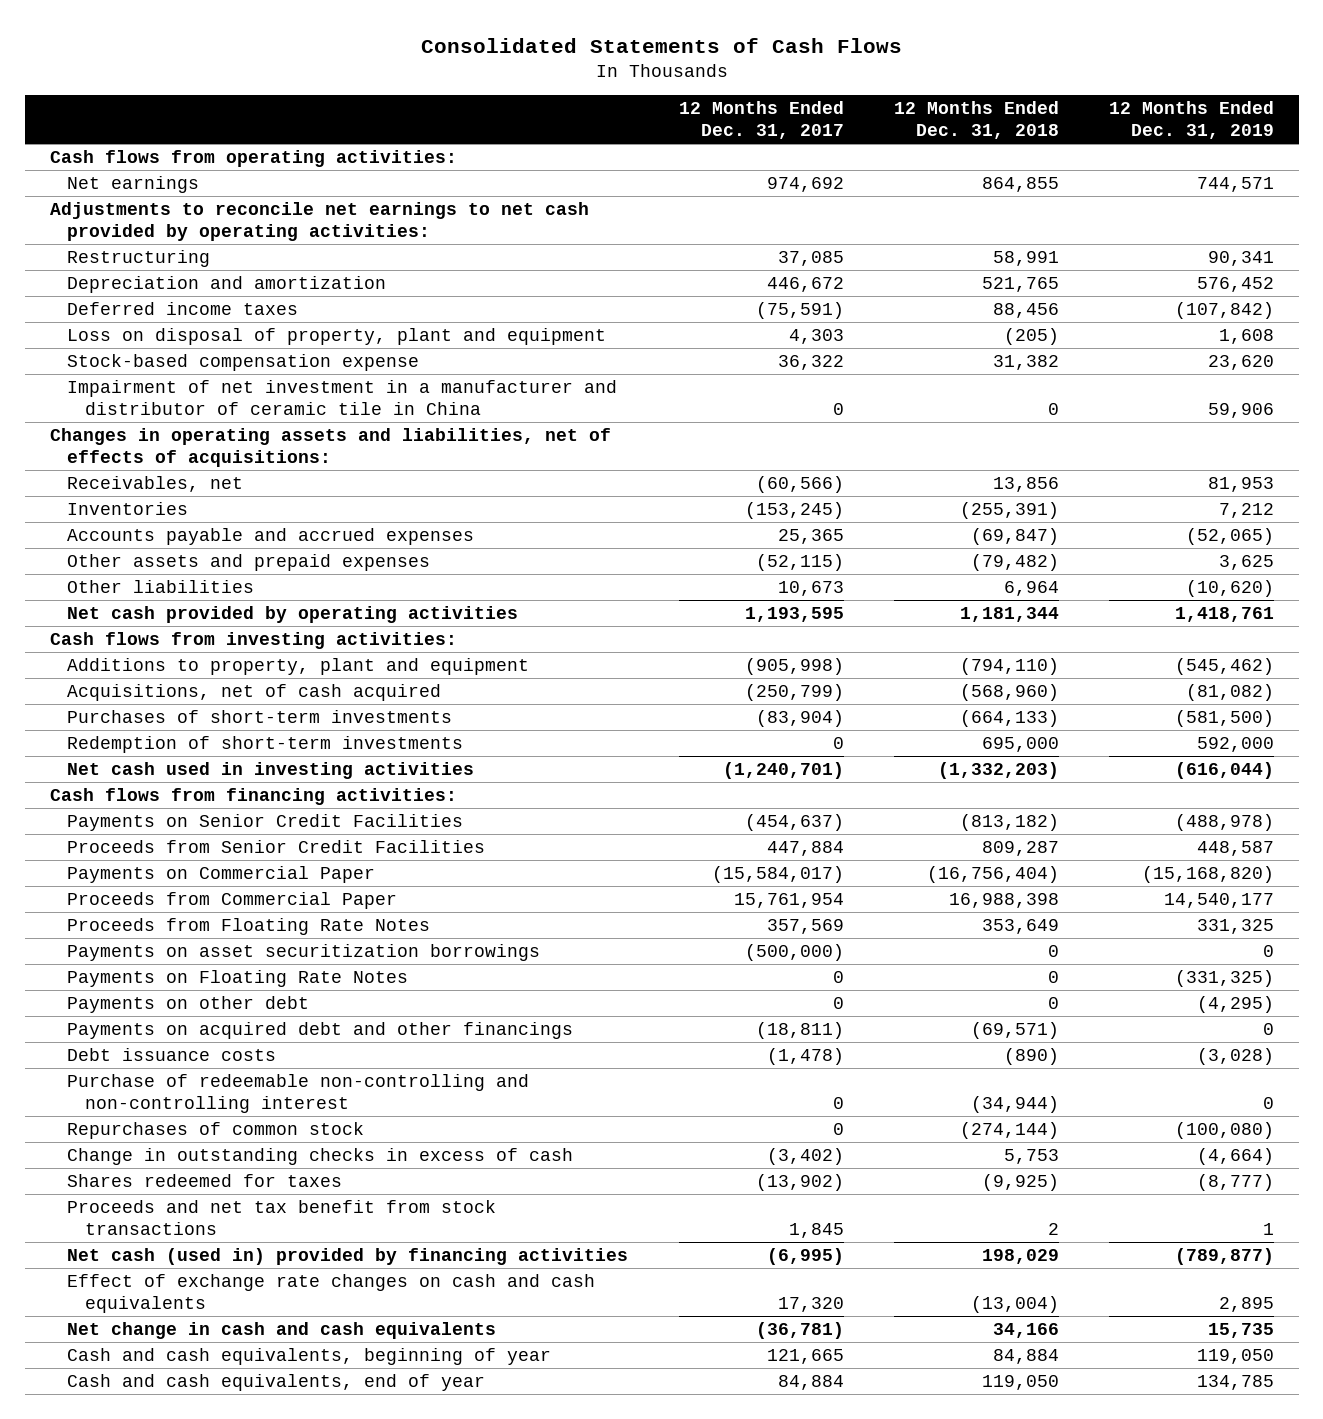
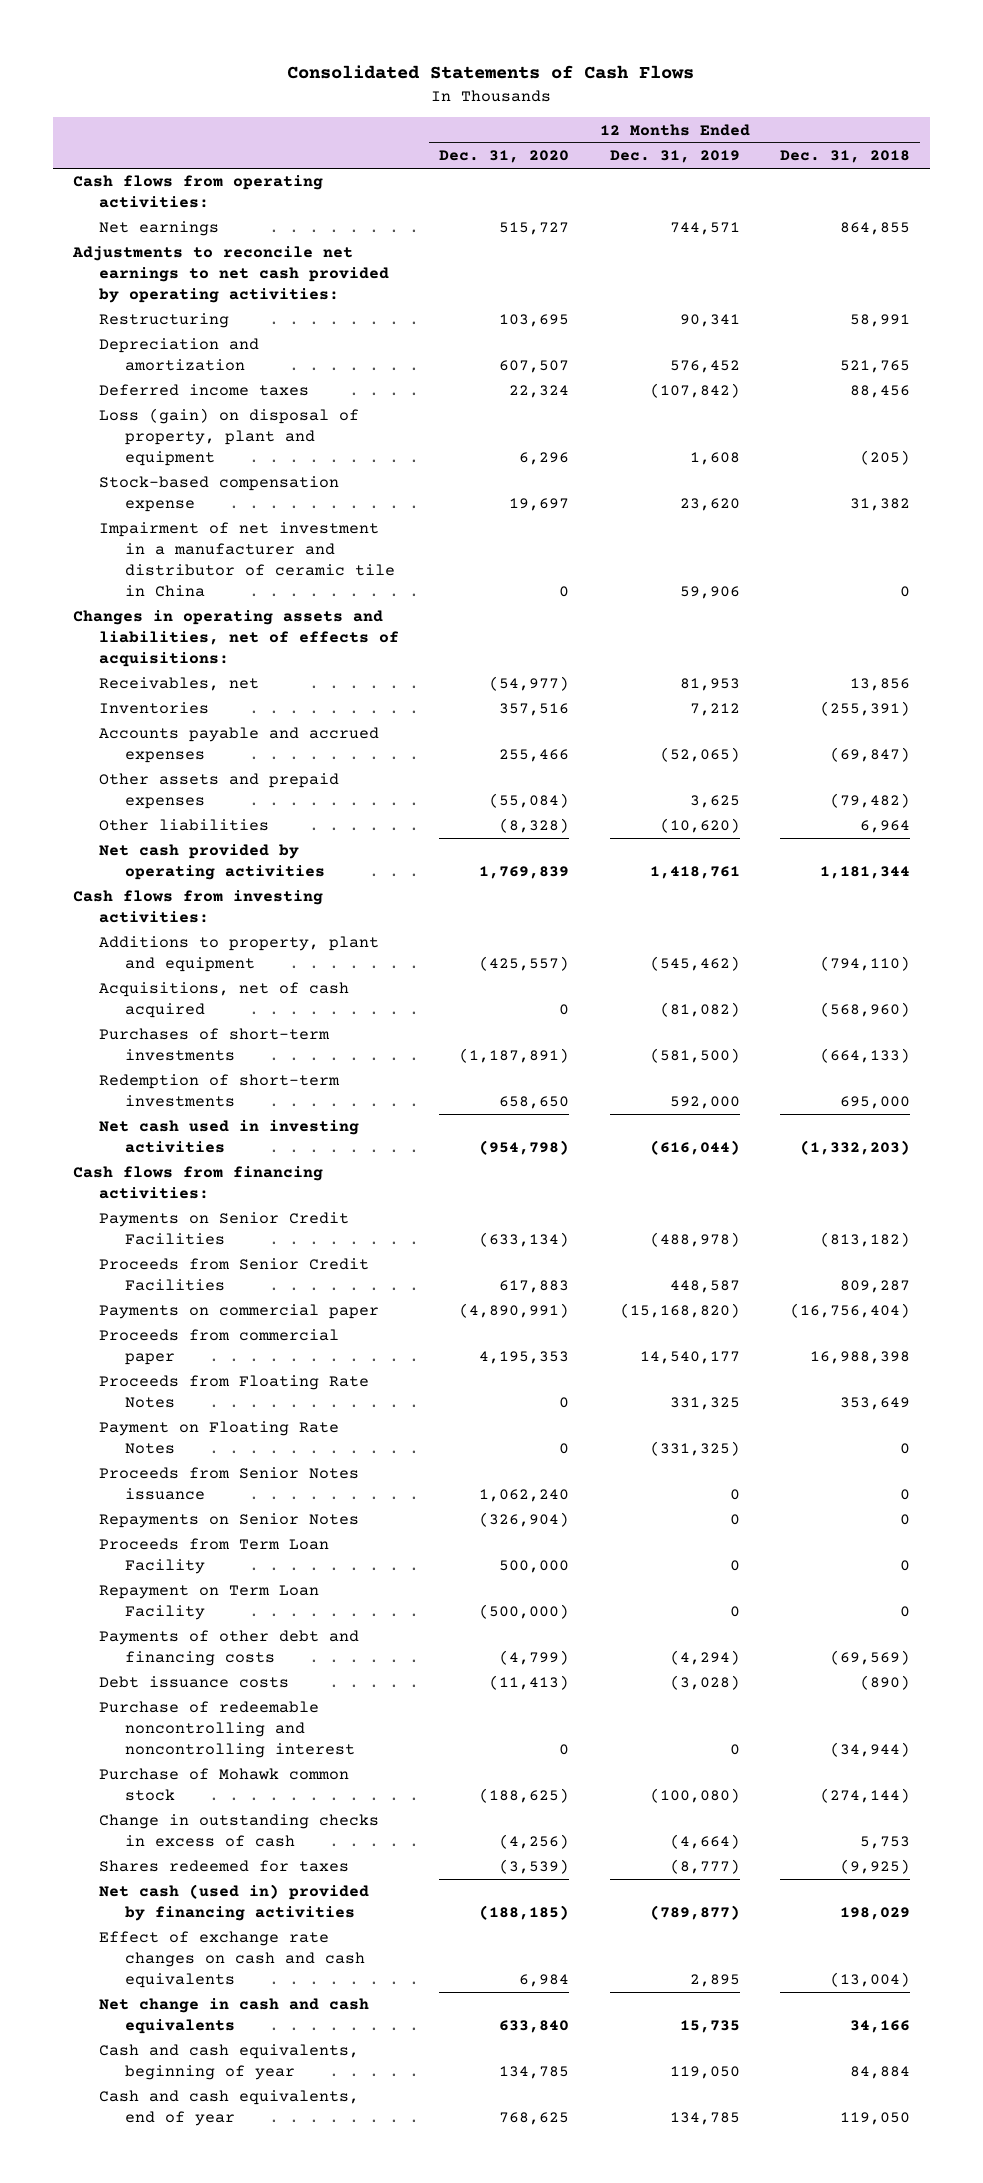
- | 12 Months Ended Dec. 31, 2017 | 12 Months Ended Dec. 31, 2018 | 12 Months Ended Dec. 31, 2019
+ | 12 Months Ended Dec. 31, 2020 | 12 Months Ended Dec. 31, 2019 | 12 Months Ended Dec. 31, 2018
- Loss on disposal of property, plant and equipment | 4,303 | (205) | 1,608
+ Loss (gain) on disposal of property, plant and equipment | 6,296 | 1,608 | (205)
- Payments on Commercial Paper | (15,584,017) | (16,756,404) | (15,168,820)
- Proceeds from Commercial Paper | 15,761,954 | 16,988,398 | 14,540,177
+ Payments on commercial paper | (4,890,991) | (15,168,820) | (16,756,404)
+ Proceeds from commercial paper | 4,195,353 | 14,540,177 | 16,988,398
- Payments on asset securitization borrowings | (500,000) | 0 | 0
- Payments on Floating Rate Notes | 0 | 0 | (331,325)
- Payments on other debt | 0 | 0 | (4,295)
- Payments on acquired debt and other financings | (18,811) | (69,571) | 0
+ Payment on Floating Rate Notes | 0 | (331,325) | 0
+ Proceeds from Senior Notes issuance | 1,062,240 | 0 | 0
+ Repayments on Senior Notes | (326,904) | 0 | 0
+ Proceeds from Term Loan Facility | 500,000 | 0 | 0
+ Repayment on Term Loan Facility | (500,000) | 0 | 0
+ Payments of other debt and financing costs | (4,799) | (4,294) | (69,569)
- Purchase of redeemable non-controlling and non-controlling interest | 0 | (34,944) | 0
- Repurchases of common stock | 0 | (274,144) | (100,080)
+ Purchase of redeemable noncontrolling and noncontrolling interest | 0 | 0 | (34,944)
+ Purchase of Mohawk common stock | (188,625) | (100,080) | (274,144)
- Proceeds and net tax benefit from stock transactions | 1,845 | 2 | 1

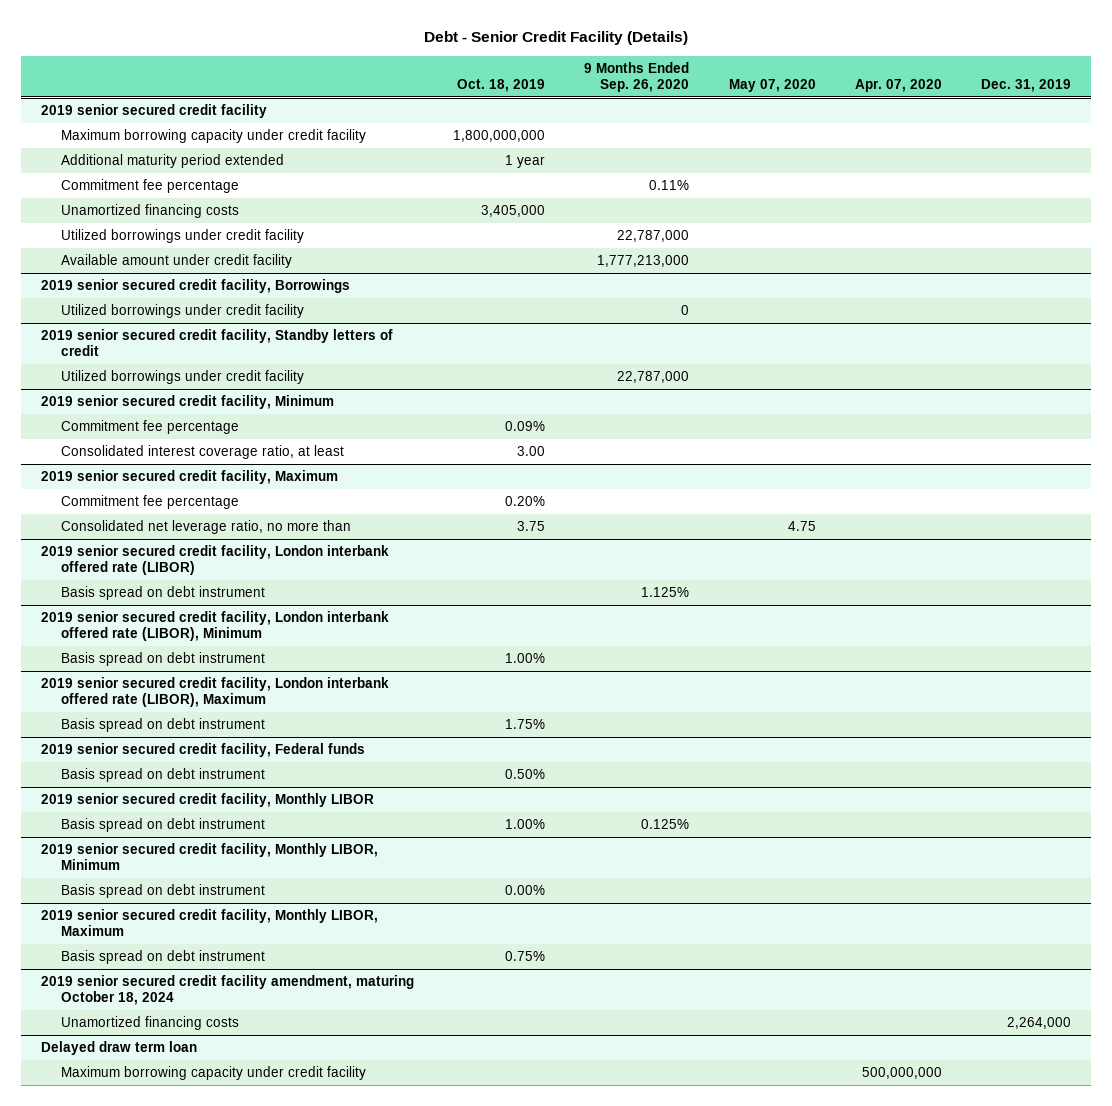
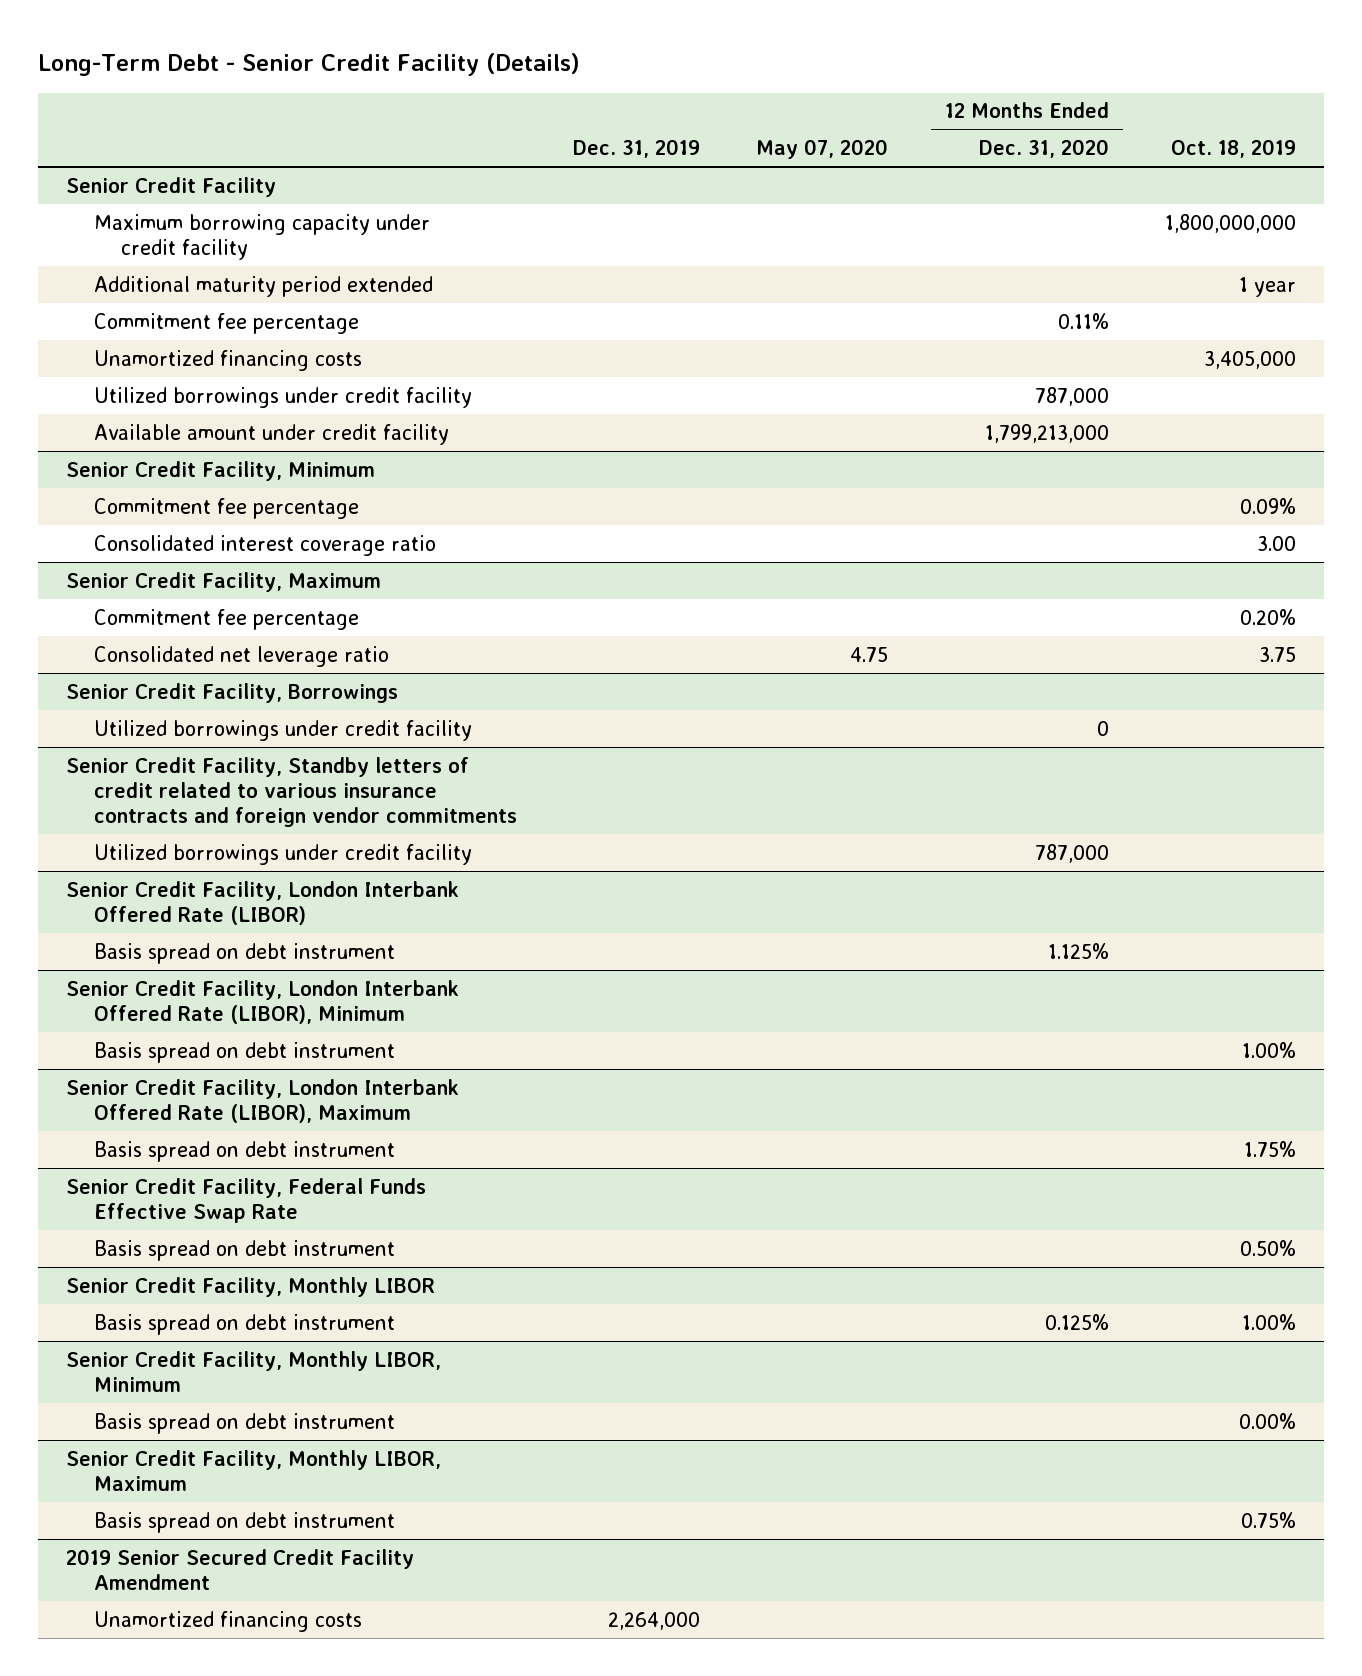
- Debt - Senior Credit Facility (Details)
+ Long-Term Debt - Senior Credit Facility (Details)
- | Oct. 18, 2019 | 9 Months Ended Sep. 26, 2020 | May 07, 2020 | Apr. 07, 2020 | Dec. 31, 2019
+ | Dec. 31, 2019 | May 07, 2020 | 12 Months Ended Dec. 31, 2020 | Oct. 18, 2019
- 2019 senior secured credit facility
+ Senior Credit Facility
- 2019 senior secured credit facility, Borrowings
- Utilized borrowings under credit facility | | 0 | | |
- 2019 senior secured credit facility, Standby letters of credit
- Utilized borrowings under credit facility | | 22,787,000 | | |
- 2019 senior secured credit facility, Minimum
+ Senior Credit Facility, Minimum
- Consolidated interest coverage ratio, at least | 3.00 | | | |
- 2019 senior secured credit facility, Maximum
+ Consolidated interest coverage ratio | | | | 3.00
+ Senior Credit Facility, Maximum
- Consolidated net leverage ratio, no more than | 3.75 | | 4.75 | |
- 2019 senior secured credit facility, London interbank offered rate (LIBOR)
+ Consolidated net leverage ratio | | 4.75 | | 3.75
+ Senior Credit Facility, Borrowings
+ Utilized borrowings under credit facility | | | 0 |
+ Senior Credit Facility, Standby letters of credit related to various insurance contracts and foreign vendor commitments
+ Utilized borrowings under credit facility | | | 787,000 |
+ Senior Credit Facility, London Interbank Offered Rate (LIBOR)
- 2019 senior secured credit facility, London interbank offered rate (LIBOR), Minimum
+ Senior Credit Facility, London Interbank Offered Rate (LIBOR), Minimum
- 2019 senior secured credit facility, London interbank offered rate (LIBOR), Maximum
+ Senior Credit Facility, London Interbank Offered Rate (LIBOR), Maximum
- 2019 senior secured credit facility, Federal funds
+ Senior Credit Facility, Federal Funds Effective Swap Rate
- 2019 senior secured credit facility, Monthly LIBOR
+ Senior Credit Facility, Monthly LIBOR
- 2019 senior secured credit facility, Monthly LIBOR, Minimum
+ Senior Credit Facility, Monthly LIBOR, Minimum
- 2019 senior secured credit facility, Monthly LIBOR, Maximum
+ Senior Credit Facility, Monthly LIBOR, Maximum
- 2019 senior secured credit facility amendment, maturing October 18, 2024
+ 2019 Senior Secured Credit Facility Amendment
- Delayed draw term loan
- Maximum borrowing capacity under credit facility | | | | 500,000,000 |

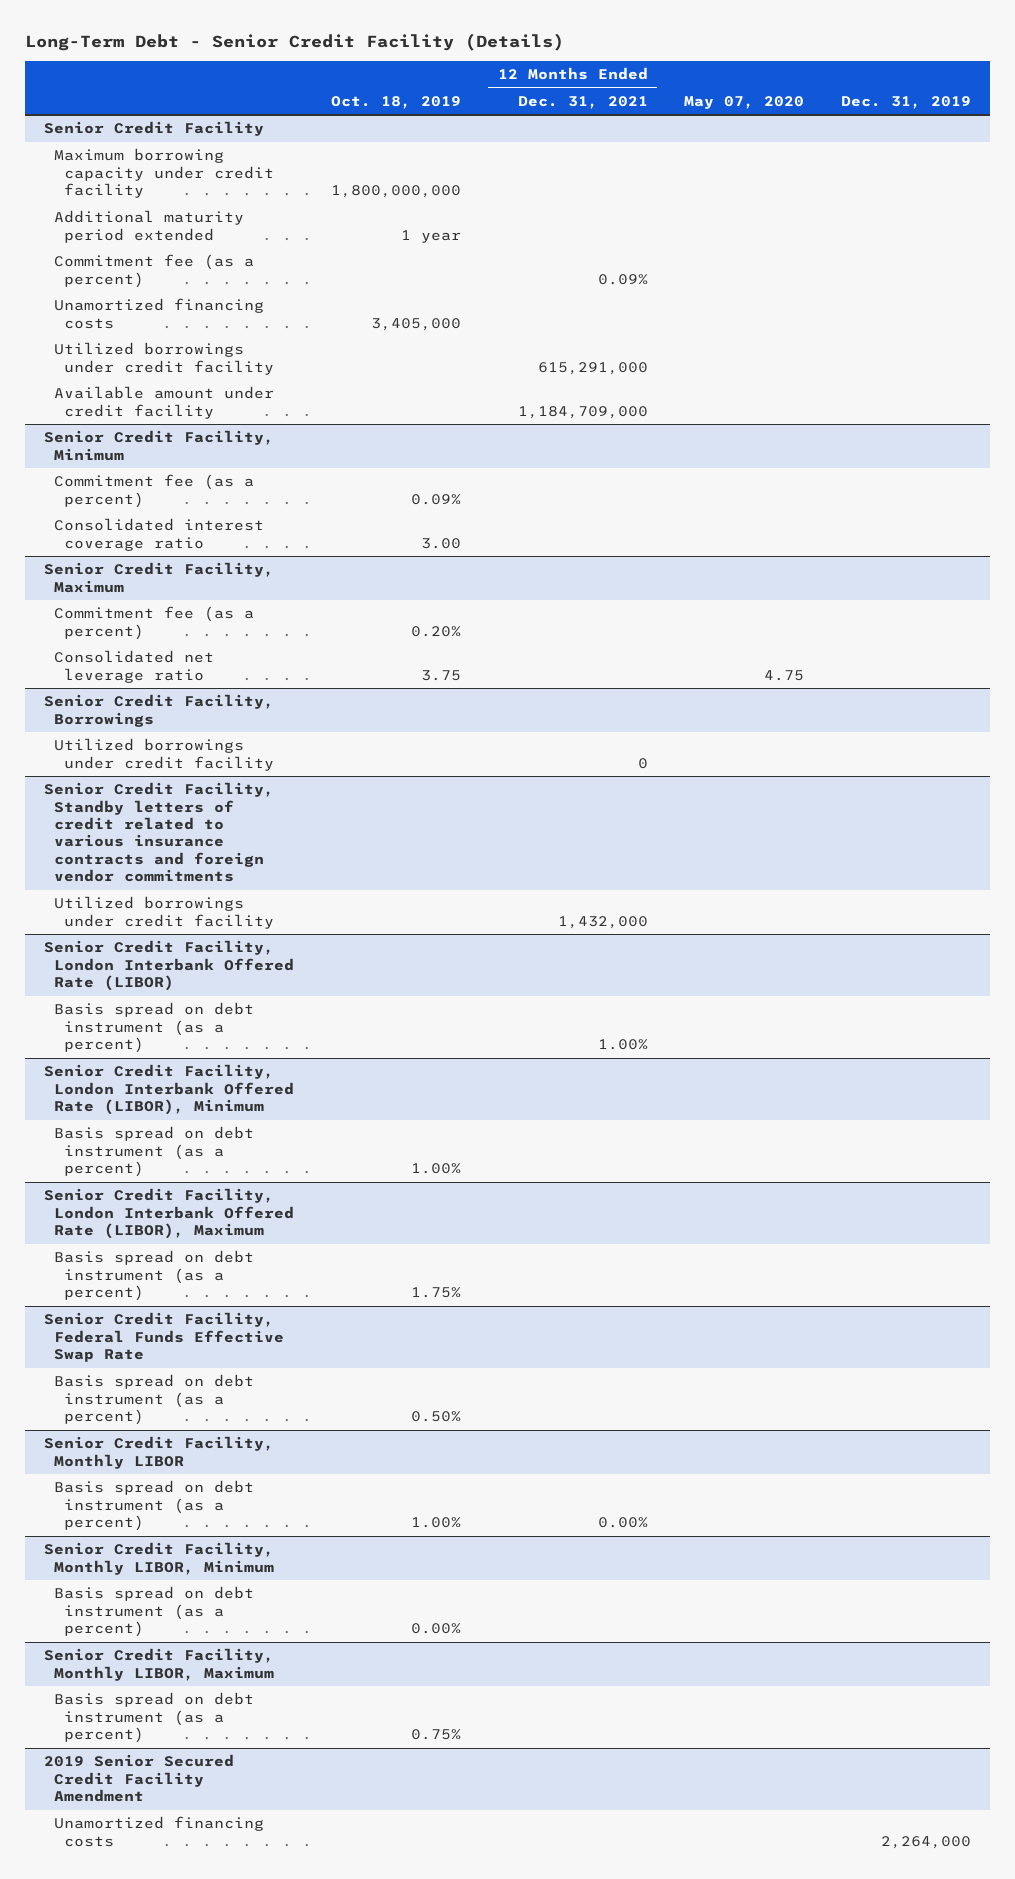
- | Dec. 31, 2019 | May 07, 2020 | 12 Months Ended Dec. 31, 2020 | Oct. 18, 2019
+ | Oct. 18, 2019 | 12 Months Ended Dec. 31, 2021 | May 07, 2020 | Dec. 31, 2019
@ Senior Credit Facility
- Commitment fee percentage | | | 0.11% |
+ Commitment fee (as a percent) | | 0.09% | |
@ Senior Credit Facility, Minimum
- Commitment fee percentage | | | | 0.09%
+ Commitment fee (as a percent) | 0.09% | | |
@ Senior Credit Facility, Maximum
- Commitment fee percentage | | | | 0.20%
+ Commitment fee (as a percent) | 0.20% | | |
@ Senior Credit Facility, London Interbank Offered Rate (LIBOR)
- Basis spread on debt instrument | | | 1.125% |
+ Basis spread on debt instrument (as a percent) | | 1.00% | |
@ Senior Credit Facility, London Interbank Offered Rate (LIBOR), Minimum
- Basis spread on debt instrument | | | | 1.00%
+ Basis spread on debt instrument (as a percent) | 1.00% | | |
@ Senior Credit Facility, London Interbank Offered Rate (LIBOR), Maximum
- Basis spread on debt instrument | | | | 1.75%
+ Basis spread on debt instrument (as a percent) | 1.75% | | |
@ Senior Credit Facility, Federal Funds Effective Swap Rate
- Basis spread on debt instrument | | | | 0.50%
+ Basis spread on debt instrument (as a percent) | 0.50% | | |
@ Senior Credit Facility, Monthly LIBOR
- Basis spread on debt instrument | | | 0.125% | 1.00%
+ Basis spread on debt instrument (as a percent) | 1.00% | 0.00% | |
@ Senior Credit Facility, Monthly LIBOR, Minimum
- Basis spread on debt instrument | | | | 0.00%
+ Basis spread on debt instrument (as a percent) | 0.00% | | |
@ Senior Credit Facility, Monthly LIBOR, Maximum
- Basis spread on debt instrument | | | | 0.75%
+ Basis spread on debt instrument (as a percent) | 0.75% | | |

